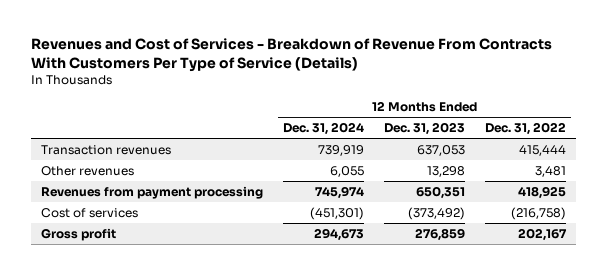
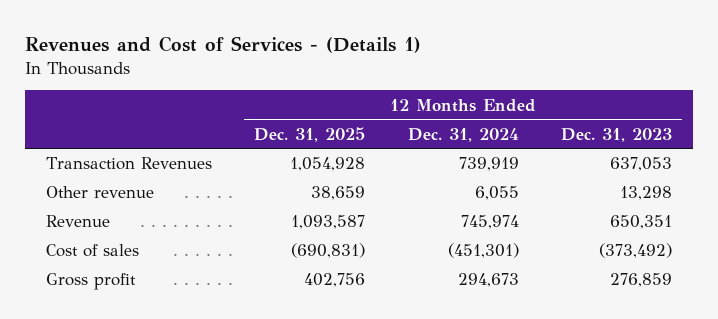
- Revenues and Cost of Services - Breakdown of Revenue From Contracts With Customers Per Type of Service (Details)
+ Revenues and Cost of Services - (Details 1)
- | 12 Months Ended Dec. 31, 2024 | 12 Months Ended Dec. 31, 2023 | 12 Months Ended Dec. 31, 2022
+ | 12 Months Ended Dec. 31, 2025 | 12 Months Ended Dec. 31, 2024 | 12 Months Ended Dec. 31, 2023
- Transaction revenues | 739,919 | 637,053 | 415,444
- Other revenues | 6,055 | 13,298 | 3,481
- Revenues from payment processing | 745,974 | 650,351 | 418,925
- Cost of services | (451,301) | (373,492) | (216,758)
+ Transaction Revenues | 1,054,928 | 739,919 | 637,053
+ Other revenue | 38,659 | 6,055 | 13,298
+ Revenue | 1,093,587 | 745,974 | 650,351
+ Cost of sales | (690,831) | (451,301) | (373,492)

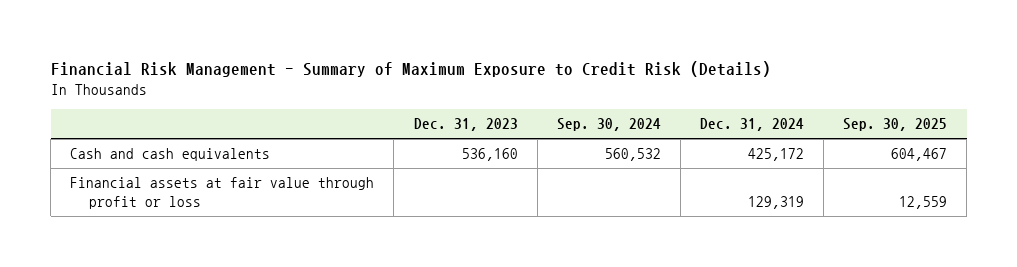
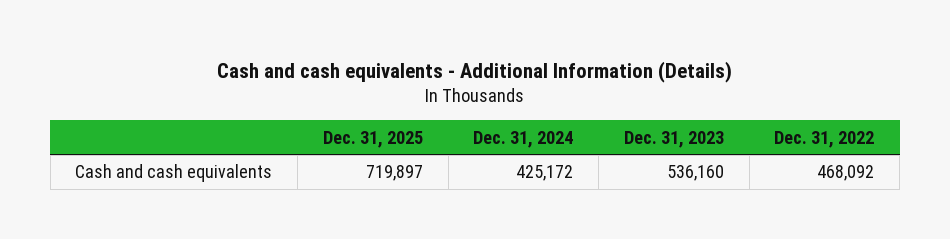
- Financial Risk Management - Summary of Maximum Exposure to Credit Risk (Details)
+ Cash and cash equivalents - Additional Information (Details)
- | Dec. 31, 2023 | Sep. 30, 2024 | Dec. 31, 2024 | Sep. 30, 2025
+ | Dec. 31, 2025 | Dec. 31, 2024 | Dec. 31, 2023 | Dec. 31, 2022
- Financial assets at fair value through profit or loss | | | 129,319 | 12,559

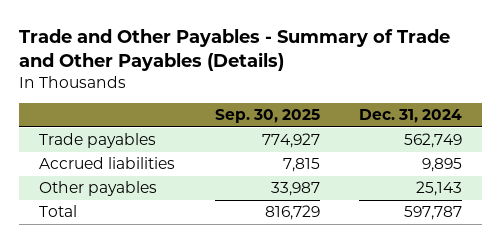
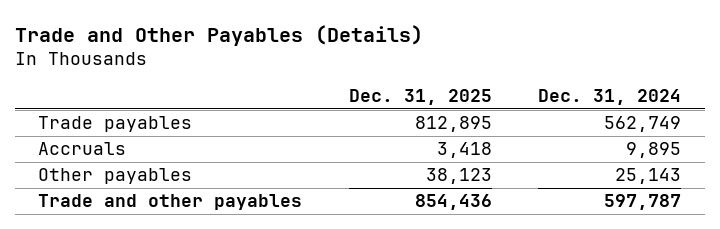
- Trade and Other Payables - Summary of Trade and Other Payables (Details)
+ Trade and Other Payables (Details)
- | Sep. 30, 2025 | Dec. 31, 2024
+ | Dec. 31, 2025 | Dec. 31, 2024
- Accrued liabilities | 7,815 | 9,895
+ Accruals | 3,418 | 9,895
- Total | 816,729 | 597,787
+ Trade and other payables | 854,436 | 597,787

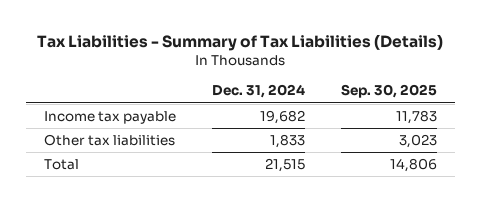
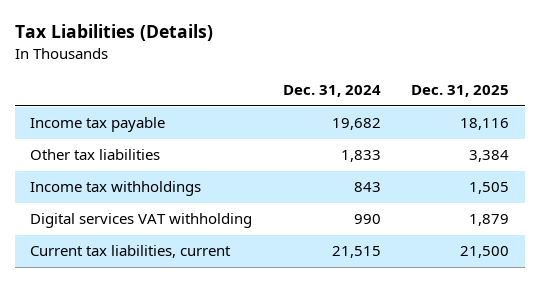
- Tax Liabilities - Summary of Tax Liabilities (Details)
+ Tax Liabilities (Details)
- | Dec. 31, 2024 | Sep. 30, 2025
+ | Dec. 31, 2024 | Dec. 31, 2025
- Total | 21,515 | 14,806
+ Income tax withholdings | 843 | 1,505
+ Digital services VAT withholding | 990 | 1,879
+ Current tax liabilities, current | 21,515 | 21,500

